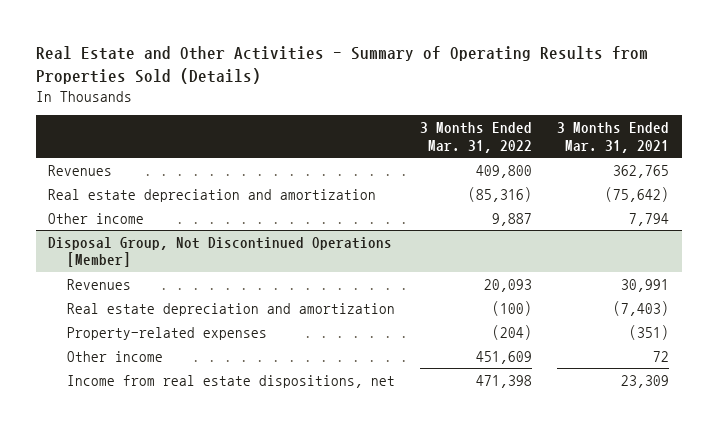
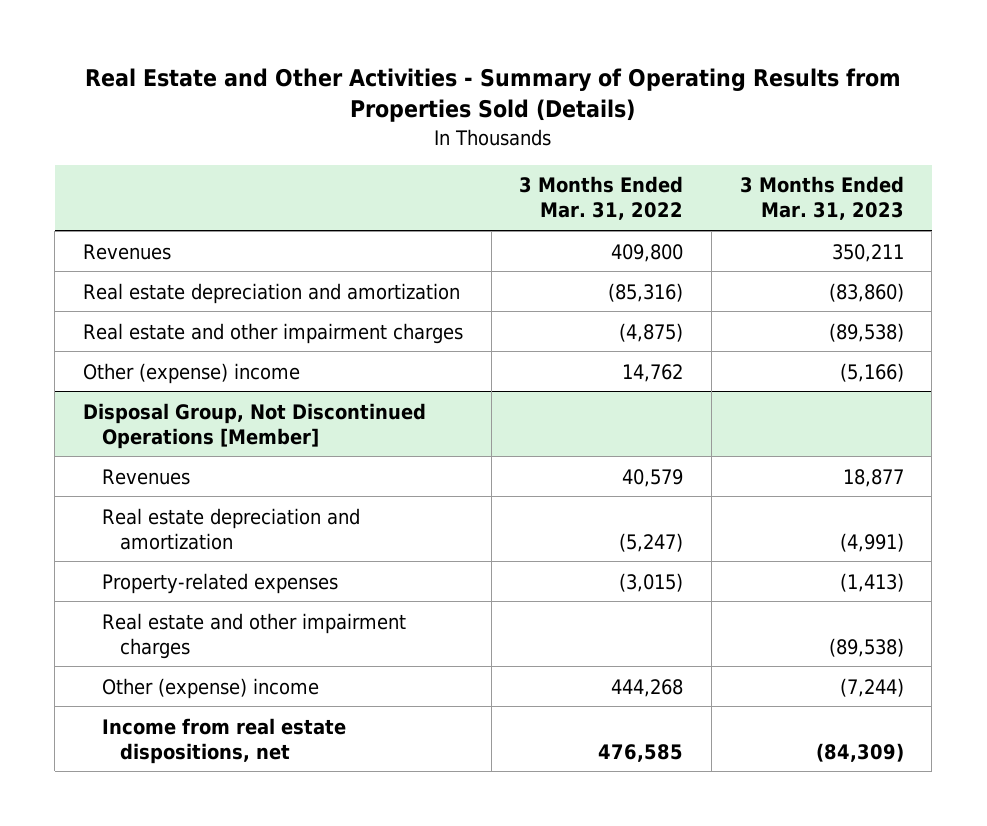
- | 3 Months Ended Mar. 31, 2022 | 3 Months Ended Mar. 31, 2021
+ | 3 Months Ended Mar. 31, 2022 | 3 Months Ended Mar. 31, 2023
- Other income | 9,887 | 7,794
+ Real estate and other impairment charges | (4,875) | (89,538)
+ Other (expense) income | 14,762 | (5,166)
@ Disposal Group, Not Discontinued Operations [Member]
- Revenues | 20,093 | 30,991
- Real estate depreciation and amortization | (100) | (7,403)
- Property-related expenses | (204) | (351)
- Other income | 451,609 | 72
- Income from real estate dispositions, net | 471,398 | 23,309
+ Revenues | 40,579 | 18,877
+ Real estate depreciation and amortization | (5,247) | (4,991)
+ Property-related expenses | (3,015) | (1,413)
+ Real estate and other impairment charges | | (89,538)
+ Other (expense) income | 444,268 | (7,244)
+ Income from real estate dispositions, net | 476,585 | (84,309)

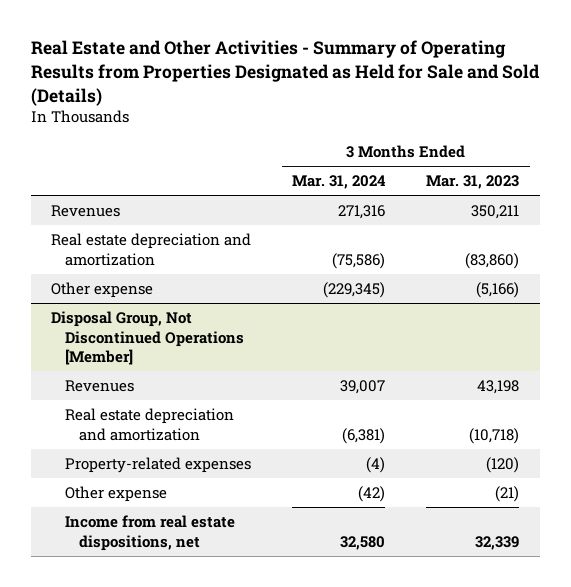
- Real Estate and Other Activities - Summary of Operating Results from Properties Sold (Details)
+ Real Estate and Other Activities - Summary of Operating Results from Properties Designated as Held for Sale and Sold (Details)
- | 3 Months Ended Mar. 31, 2022 | 3 Months Ended Mar. 31, 2023
+ | 3 Months Ended Mar. 31, 2024 | 3 Months Ended Mar. 31, 2023
- Real estate and other impairment charges | (4,875) | (89,538)
- Other (expense) income | 14,762 | (5,166)
+ Other expense | (229,345) | (5,166)
@ Disposal Group, Not Discontinued Operations [Member]
- Revenues | 40,579 | 18,877
- Real estate depreciation and amortization | (5,247) | (4,991)
- Property-related expenses | (3,015) | (1,413)
- Real estate and other impairment charges | | (89,538)
- Other (expense) income | 444,268 | (7,244)
- Income from real estate dispositions, net | 476,585 | (84,309)
+ Revenues | 39,007 | 43,198
+ Real estate depreciation and amortization | (6,381) | (10,718)
+ Property-related expenses | (4) | (120)
+ Other expense | (42) | (21)
+ Income from real estate dispositions, net | 32,580 | 32,339

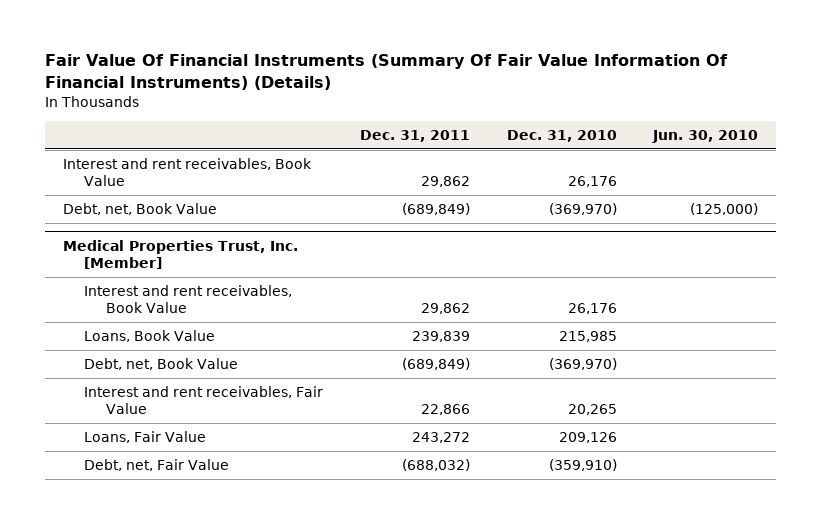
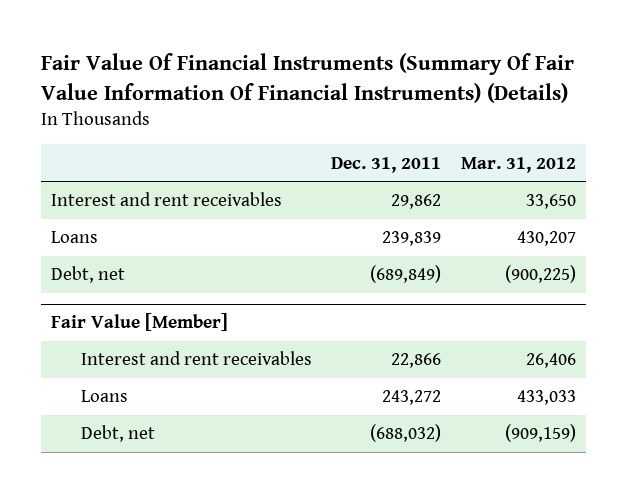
- | Dec. 31, 2011 | Dec. 31, 2010 | Jun. 30, 2010
+ | Dec. 31, 2011 | Mar. 31, 2012
- Interest and rent receivables, Book Value | 29,862 | 26,176 |
- Debt, net, Book Value | (689,849) | (369,970) | (125,000)
- Medical Properties Trust, Inc. [Member]
- Interest and rent receivables, Book Value | 29,862 | 26,176 |
- Loans, Book Value | 239,839 | 215,985 |
- Debt, net, Book Value | (689,849) | (369,970) |
- Interest and rent receivables, Fair Value | 22,866 | 20,265 |
- Loans, Fair Value | 243,272 | 209,126 |
- Debt, net, Fair Value | (688,032) | (359,910) |
+ Interest and rent receivables | 29,862 | 33,650
+ Loans | 239,839 | 430,207
+ Debt, net | (689,849) | (900,225)
+ Fair Value [Member]
+ Interest and rent receivables | 22,866 | 26,406
+ Loans | 243,272 | 433,033
+ Debt, net | (688,032) | (909,159)

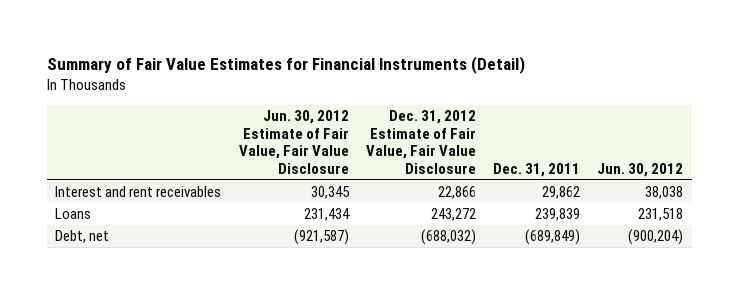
- Fair Value Of Financial Instruments (Summary Of Fair Value Information Of Financial Instruments) (Details)
+ Summary of Fair Value Estimates for Financial Instruments (Detail)
- | Dec. 31, 2011 | Mar. 31, 2012
+ | Jun. 30, 2012 Estimate of Fair Value, Fair Value Disclosure | Dec. 31, 2012 Estimate of Fair Value, Fair Value Disclosure | Dec. 31, 2011 | Jun. 30, 2012
- Fair Value [Member]
- Interest and rent receivables | 22,866 | 26,406
- Loans | 243,272 | 433,033
- Debt, net | (688,032) | (909,159)

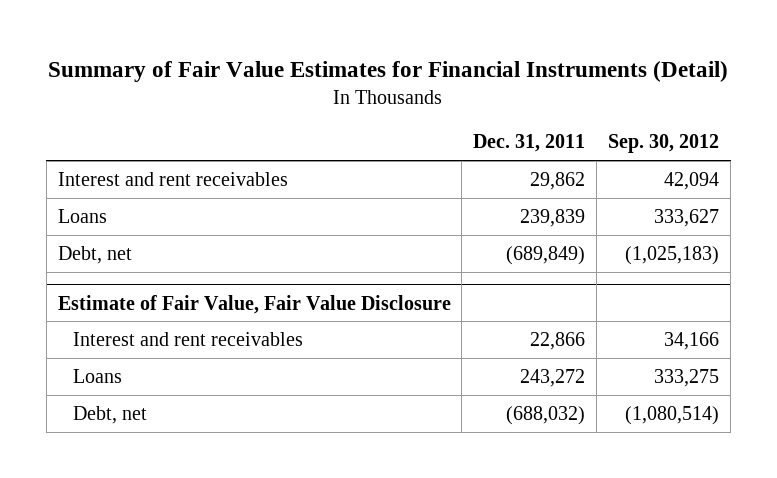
- | Jun. 30, 2012 Estimate of Fair Value, Fair Value Disclosure | Dec. 31, 2012 Estimate of Fair Value, Fair Value Disclosure | Dec. 31, 2011 | Jun. 30, 2012
+ | Dec. 31, 2011 | Sep. 30, 2012
+ Estimate of Fair Value, Fair Value Disclosure
+ Interest and rent receivables | 22,866 | 34,166
+ Loans | 243,272 | 333,275
+ Debt, net | (688,032) | (1,080,514)

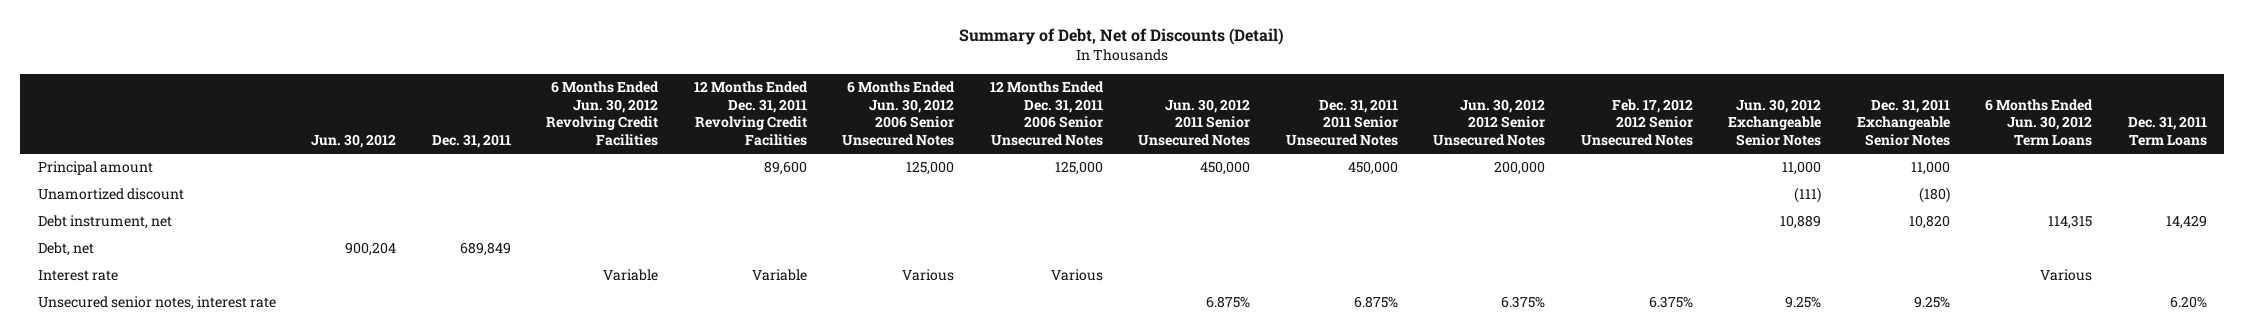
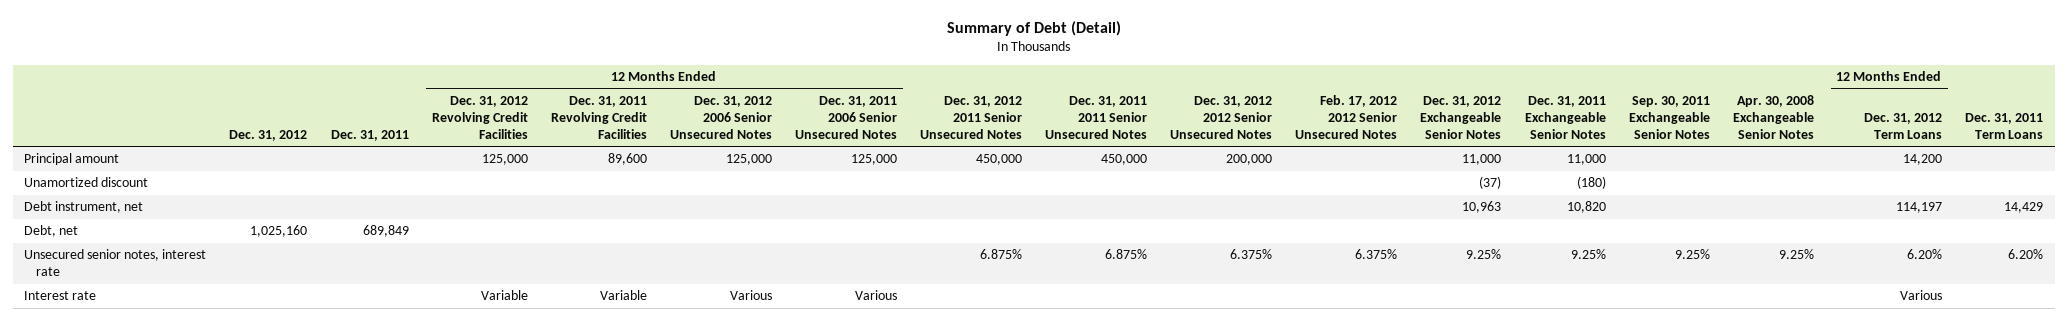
- Summary of Debt, Net of Discounts (Detail)
+ Summary of Debt (Detail)
- | Jun. 30, 2012 | Dec. 31, 2011 | 6 Months Ended Jun. 30, 2012 Revolving Credit Facilities | 12 Months Ended Dec. 31, 2011 Revolving Credit Facilities | 6 Months Ended Jun. 30, 2012 2006 Senior Unsecured Notes | 12 Months Ended Dec. 31, 2011 2006 Senior Unsecured Notes | Jun. 30, 2012 2011 Senior Unsecured Notes | Dec. 31, 2011 2011 Senior Unsecured Notes | Jun. 30, 2012 2012 Senior Unsecured Notes | Feb. 17, 2012 2012 Senior Unsecured Notes | Jun. 30, 2012 Exchangeable Senior Notes | Dec. 31, 2011 Exchangeable Senior Notes | 6 Months Ended Jun. 30, 2012 Term Loans | Dec. 31, 2011 Term Loans
+ | Dec. 31, 2012 | Dec. 31, 2011 | 12 Months Ended Dec. 31, 2012 Revolving Credit Facilities | 12 Months Ended Dec. 31, 2011 Revolving Credit Facilities | 12 Months Ended Dec. 31, 2012 2006 Senior Unsecured Notes | 12 Months Ended Dec. 31, 2011 2006 Senior Unsecured Notes | Dec. 31, 2012 2011 Senior Unsecured Notes | Dec. 31, 2011 2011 Senior Unsecured Notes | Dec. 31, 2012 2012 Senior Unsecured Notes | Feb. 17, 2012 2012 Senior Unsecured Notes | Dec. 31, 2012 Exchangeable Senior Notes | Dec. 31, 2011 Exchangeable Senior Notes | Sep. 30, 2011 Exchangeable Senior Notes | Apr. 30, 2008 Exchangeable Senior Notes | 12 Months Ended Dec. 31, 2012 Term Loans | Dec. 31, 2011 Term Loans
moved down: Interest rate | | | Variable | Variable | Various | Various | | | | | | | | | Various |

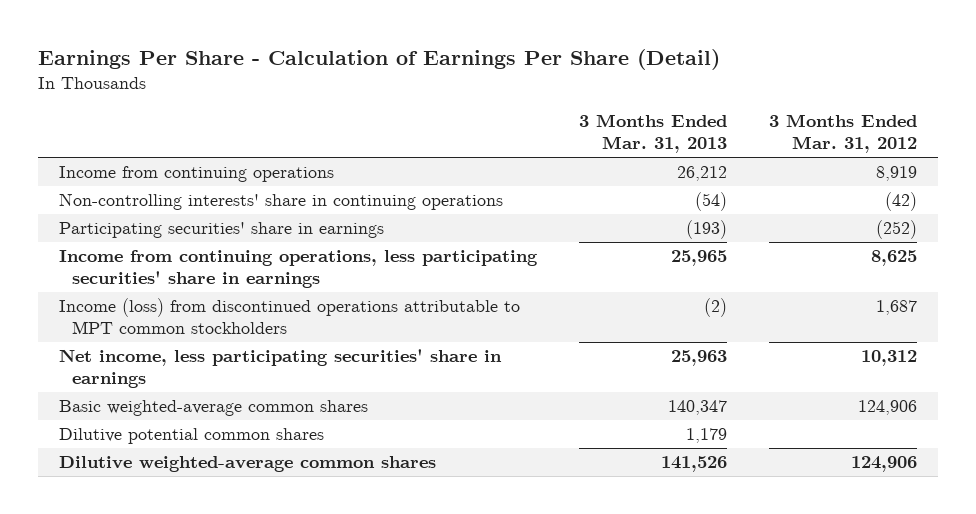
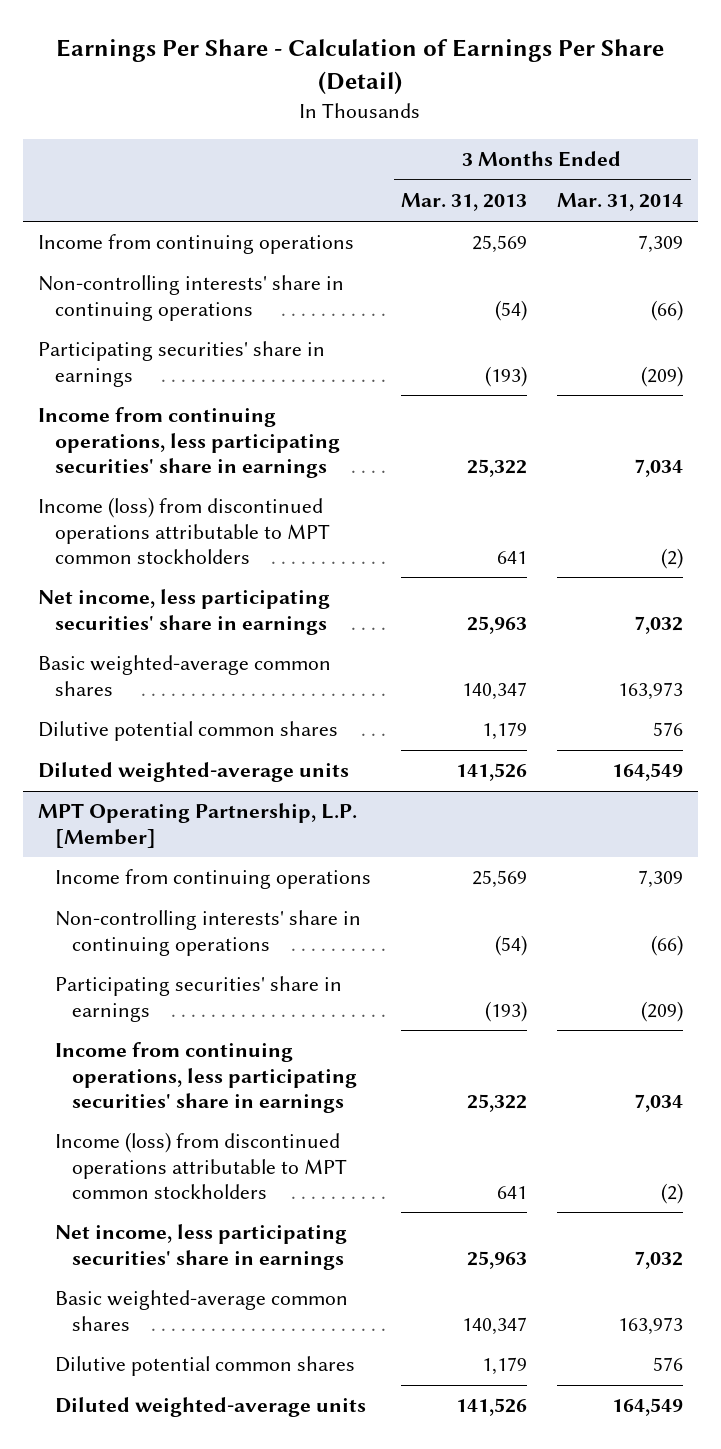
- | 3 Months Ended Mar. 31, 2013 | 3 Months Ended Mar. 31, 2012
+ | 3 Months Ended Mar. 31, 2013 | 3 Months Ended Mar. 31, 2014
- Income from continuing operations | 26,212 | 8,919
+ Income from continuing operations | 25,569 | 7,309
- Income from continuing operations, less participating securities' share in earnings | 25,965 | 8,625
- Income (loss) from discontinued operations attributable to MPT common stockholders | (2) | 1,687
+ Income from continuing operations, less participating securities' share in earnings | 25,322 | 7,034
+ Income (loss) from discontinued operations attributable to MPT common stockholders | 641 | (2)
- Dilutive weighted-average common shares | 141,526 | 124,906
+ Diluted weighted-average units | 141,526 | 164,549
+ MPT Operating Partnership, L.P. [Member]
+ Income from continuing operations | 25,569 | 7,309
+ Non-controlling interests' share in continuing operations | (54) | (66)
+ Participating securities' share in earnings | (193) | (209)
+ Income from continuing operations, less participating securities' share in earnings | 25,322 | 7,034
+ Income (loss) from discontinued operations attributable to MPT common stockholders | 641 | (2)
+ Net income, less participating securities' share in earnings | 25,963 | 7,032
+ Basic weighted-average common shares | 140,347 | 163,973
+ Dilutive potential common shares | 1,179 | 576
+ Diluted weighted-average units | 141,526 | 164,549

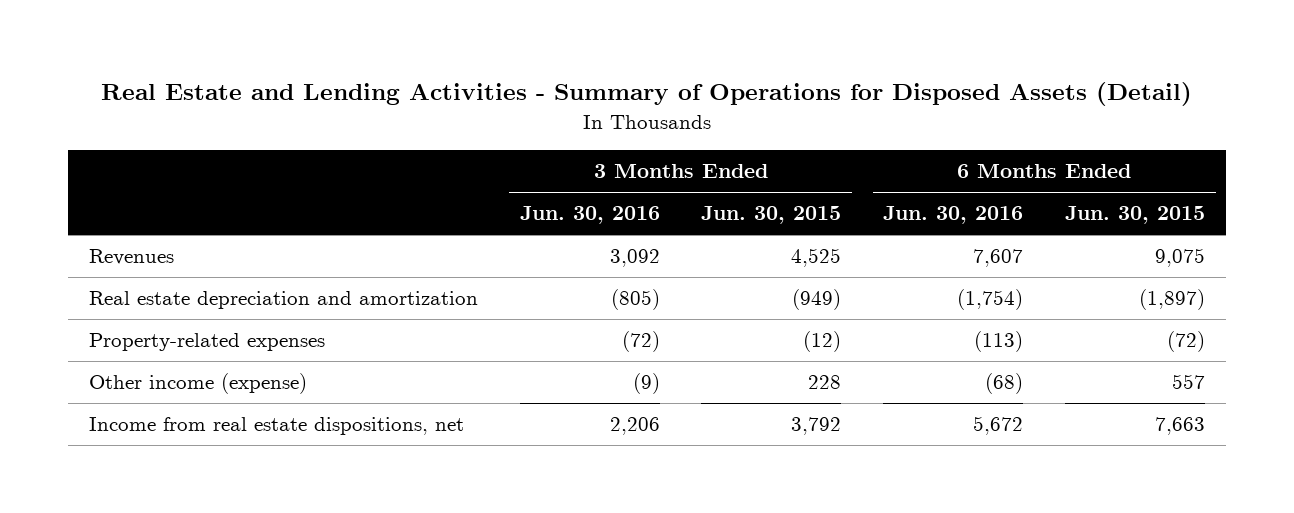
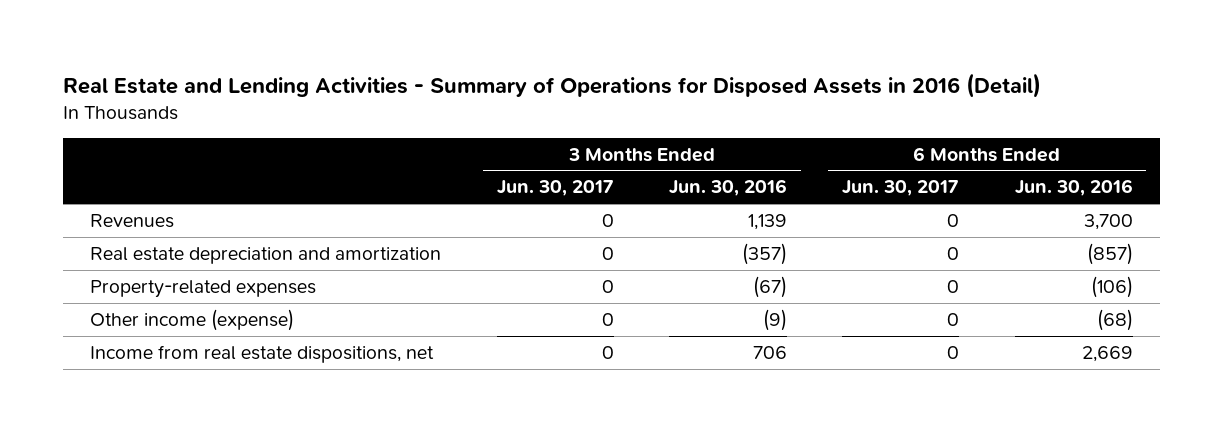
- Real Estate and Lending Activities - Summary of Operations for Disposed Assets (Detail)
+ Real Estate and Lending Activities - Summary of Operations for Disposed Assets in 2016 (Detail)
- | 3 Months Ended Jun. 30, 2016 | 3 Months Ended Jun. 30, 2015 | 6 Months Ended Jun. 30, 2016 | 6 Months Ended Jun. 30, 2015
+ | 3 Months Ended Jun. 30, 2017 | 3 Months Ended Jun. 30, 2016 | 6 Months Ended Jun. 30, 2017 | 6 Months Ended Jun. 30, 2016
- Revenues | 3,092 | 4,525 | 7,607 | 9,075
- Real estate depreciation and amortization | (805) | (949) | (1,754) | (1,897)
- Property-related expenses | (72) | (12) | (113) | (72)
+ Revenues | 0 | 1,139 | 0 | 3,700
+ Real estate depreciation and amortization | 0 | (357) | 0 | (857)
+ Property-related expenses | 0 | (67) | 0 | (106)
- Income from real estate dispositions, net | 2,206 | 3,792 | 5,672 | 7,663
+ Income from real estate dispositions, net | 0 | 706 | 0 | 2,669

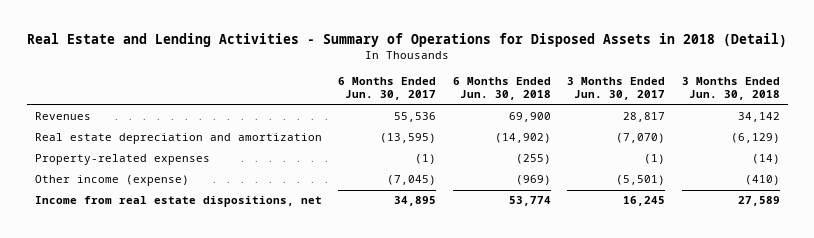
- Real Estate and Lending Activities - Summary of Operations for Disposed Assets in 2016 (Detail)
+ Real Estate and Lending Activities - Summary of Operations for Disposed Assets in 2018 (Detail)
- | 3 Months Ended Jun. 30, 2017 | 3 Months Ended Jun. 30, 2016 | 6 Months Ended Jun. 30, 2017 | 6 Months Ended Jun. 30, 2016
+ | 6 Months Ended Jun. 30, 2017 | 6 Months Ended Jun. 30, 2018 | 3 Months Ended Jun. 30, 2017 | 3 Months Ended Jun. 30, 2018
- Revenues | 0 | 1,139 | 0 | 3,700
- Real estate depreciation and amortization | 0 | (357) | 0 | (857)
- Property-related expenses | 0 | (67) | 0 | (106)
- Other income (expense) | 0 | (9) | 0 | (68)
- Income from real estate dispositions, net | 0 | 706 | 0 | 2,669
+ Revenues | 55,536 | 69,900 | 28,817 | 34,142
+ Real estate depreciation and amortization | (13,595) | (14,902) | (7,070) | (6,129)
+ Property-related expenses | (1) | (255) | (1) | (14)
+ Other income (expense) | (7,045) | (969) | (5,501) | (410)
+ Income from real estate dispositions, net | 34,895 | 53,774 | 16,245 | 27,589

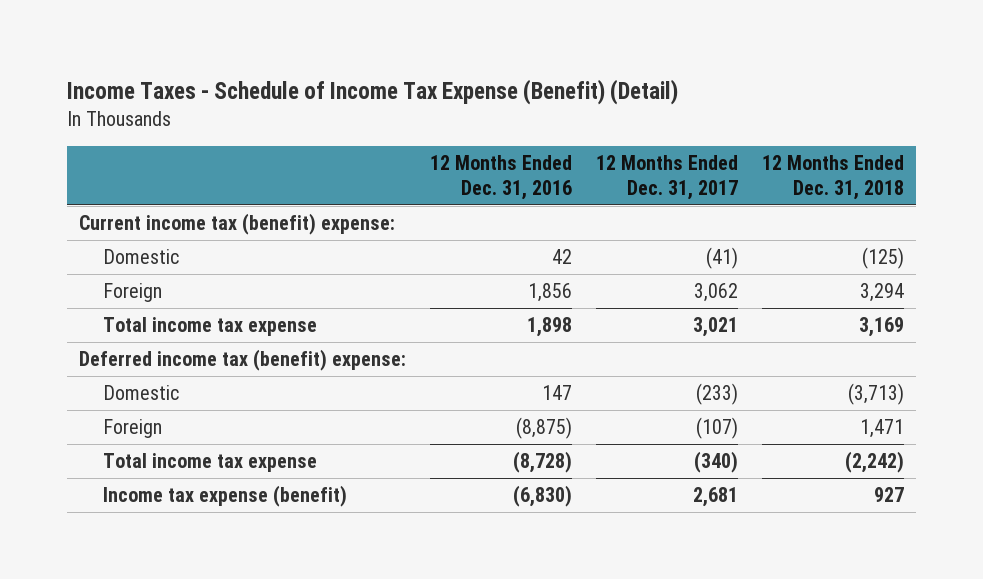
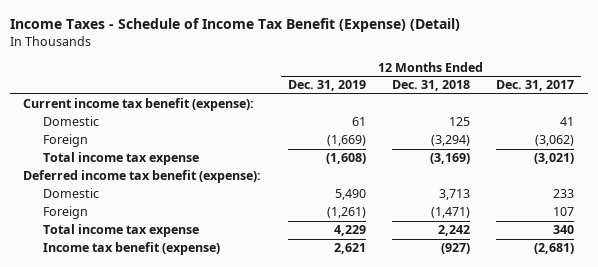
- Income Taxes - Schedule of Income Tax Expense (Benefit) (Detail)
+ Income Taxes - Schedule of Income Tax Benefit (Expense) (Detail)
- | 12 Months Ended Dec. 31, 2016 | 12 Months Ended Dec. 31, 2017 | 12 Months Ended Dec. 31, 2018
+ | 12 Months Ended Dec. 31, 2019 | 12 Months Ended Dec. 31, 2018 | 12 Months Ended Dec. 31, 2017
- Current income tax (benefit) expense:
- Domestic | 42 | (41) | (125)
- Foreign | 1,856 | 3,062 | 3,294
- Total income tax expense | 1,898 | 3,021 | 3,169
- Deferred income tax (benefit) expense:
- Domestic | 147 | (233) | (3,713)
- Foreign | (8,875) | (107) | 1,471
- Total income tax expense | (8,728) | (340) | (2,242)
- Income tax expense (benefit) | (6,830) | 2,681 | 927
+ Current income tax benefit (expense):
+ Domestic | 61 | 125 | 41
+ Foreign | (1,669) | (3,294) | (3,062)
+ Total income tax expense | (1,608) | (3,169) | (3,021)
+ Deferred income tax benefit (expense):
+ Domestic | 5,490 | 3,713 | 233
+ Foreign | (1,261) | (1,471) | 107
+ Total income tax expense | 4,229 | 2,242 | 340
+ Income tax benefit (expense) | 2,621 | (927) | (2,681)

